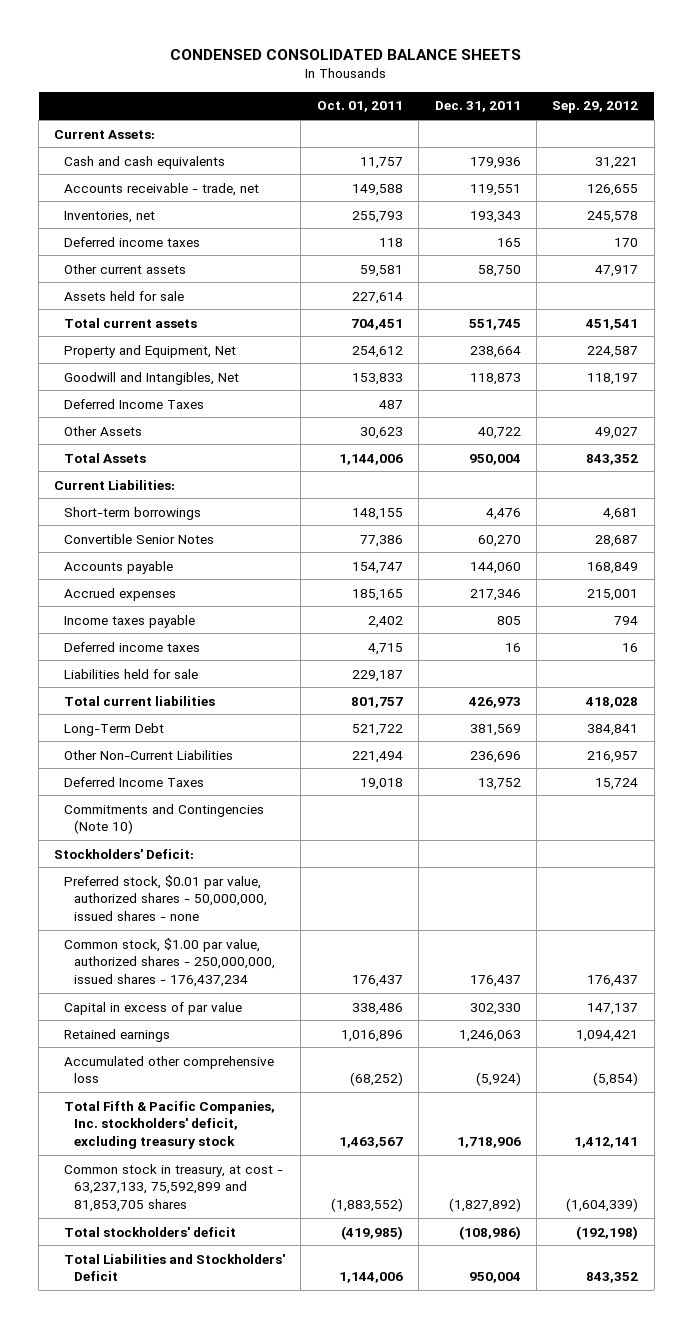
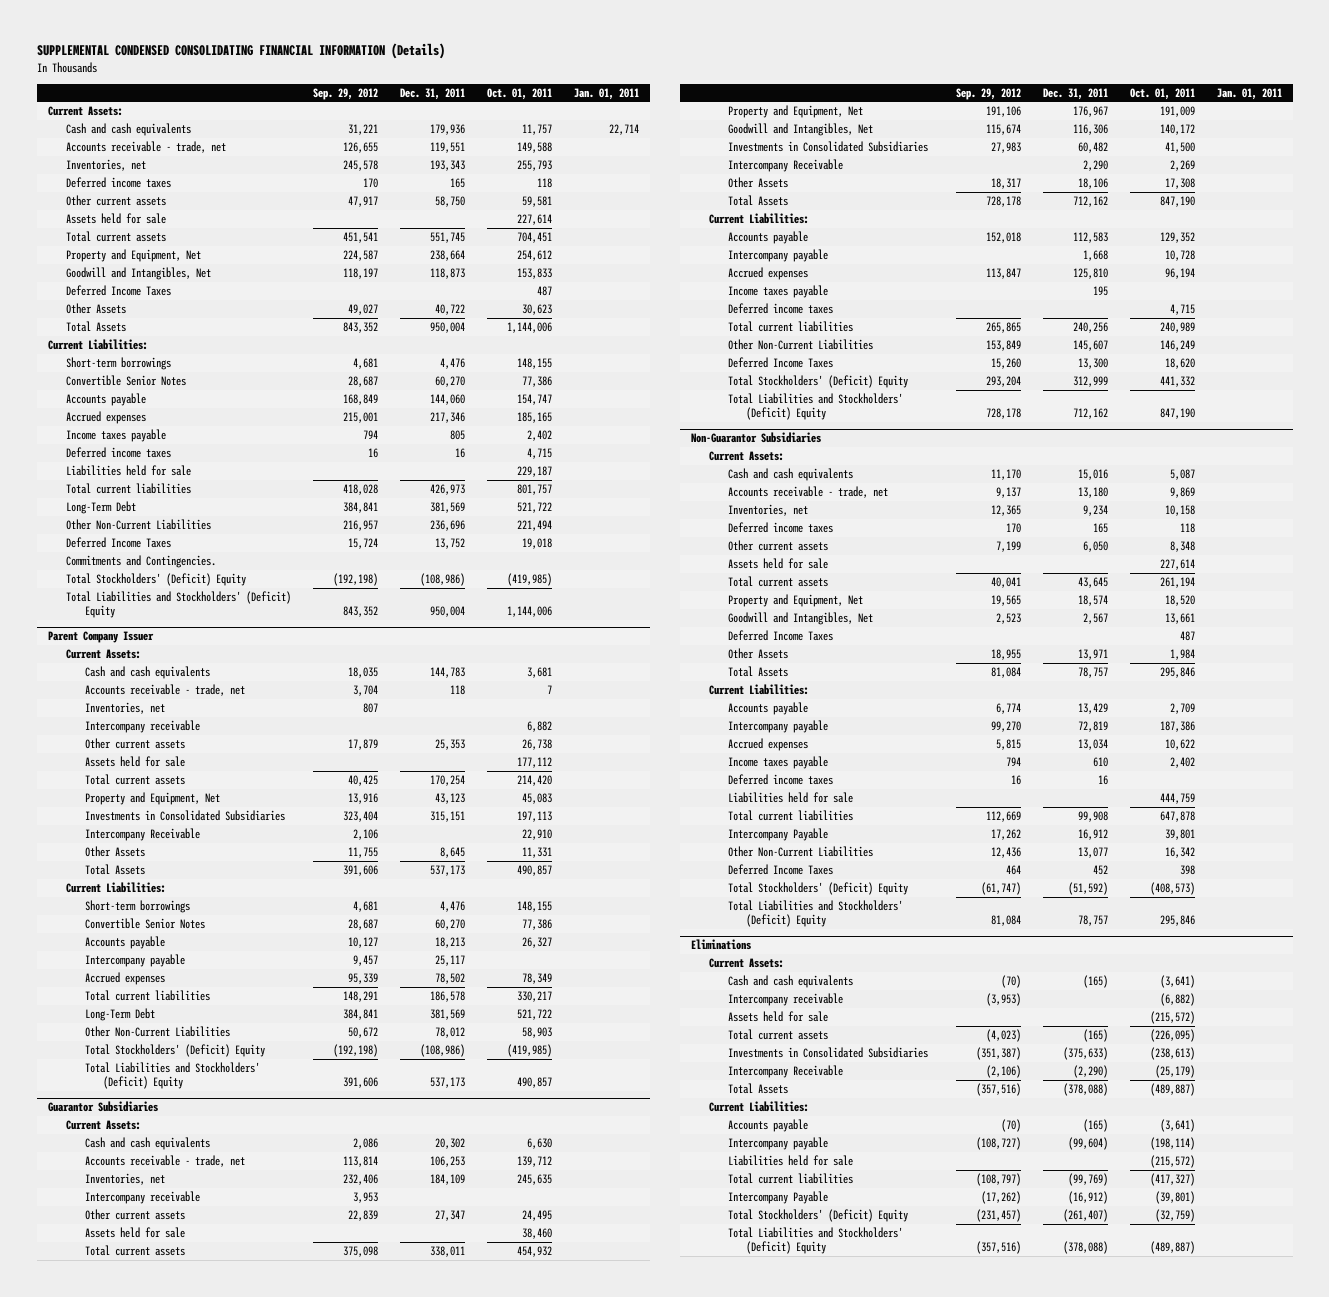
- CONDENSED CONSOLIDATED BALANCE SHEETS
+ SUPPLEMENTAL CONDENSED CONSOLIDATING FINANCIAL INFORMATION (Details)
- | Oct. 01, 2011 | Dec. 31, 2011 | Sep. 29, 2012
+ | Sep. 29, 2012 | Dec. 31, 2011 | Oct. 01, 2011 | Jan. 01, 2011
- Commitments and Contingencies (Note 10)
- Stockholders' Deficit:
- Preferred stock, $0.01 par value, authorized shares - 50,000,000, issued shares - none
- Common stock, $1.00 par value, authorized shares - 250,000,000, issued shares - 176,437,234 | 176,437 | 176,437 | 176,437
- Capital in excess of par value | 338,486 | 302,330 | 147,137
- Retained earnings | 1,016,896 | 1,246,063 | 1,094,421
- Accumulated other comprehensive loss | (68,252) | (5,924) | (5,854)
- Total Fifth & Pacific Companies, Inc. stockholders' deficit, excluding treasury stock | 1,463,567 | 1,718,906 | 1,412,141
- Common stock in treasury, at cost - 63,237,133, 75,592,899 and 81,853,705 shares | (1,883,552) | (1,827,892) | (1,604,339)
- Total stockholders' deficit | (419,985) | (108,986) | (192,198)
- Total Liabilities and Stockholders' Deficit | 1,144,006 | 950,004 | 843,352
+ Commitments and Contingencies.
+ Total Stockholders' (Deficit) Equity | (192,198) | (108,986) | (419,985) |
+ Total Liabilities and Stockholders' (Deficit) Equity | 843,352 | 950,004 | 1,144,006 |
+ Parent Company Issuer
+ Current Assets:
+ Cash and cash equivalents | 18,035 | 144,783 | 3,681 |
+ Accounts receivable - trade, net | 3,704 | 118 | 7 |
+ Inventories, net | 807 | | |
+ Intercompany receivable | | | 6,882 |
+ Other current assets | 17,879 | 25,353 | 26,738 |
+ Assets held for sale | | | 177,112 |
+ Total current assets | 40,425 | 170,254 | 214,420 |
+ Property and Equipment, Net | 13,916 | 43,123 | 45,083 |
+ Investments in Consolidated Subsidiaries | 323,404 | 315,151 | 197,113 |
+ Intercompany Receivable | 2,106 | | 22,910 |
+ Other Assets | 11,755 | 8,645 | 11,331 |
+ Total Assets | 391,606 | 537,173 | 490,857 |
+ Current Liabilities:
+ Short-term borrowings | 4,681 | 4,476 | 148,155 |
+ Convertible Senior Notes | 28,687 | 60,270 | 77,386 |
+ Accounts payable | 10,127 | 18,213 | 26,327 |
+ Intercompany payable | 9,457 | 25,117 | |
+ Accrued expenses | 95,339 | 78,502 | 78,349 |
+ Total current liabilities | 148,291 | 186,578 | 330,217 |
+ Long-Term Debt | 384,841 | 381,569 | 521,722 |
+ Other Non-Current Liabilities | 50,672 | 78,012 | 58,903 |
+ Total Stockholders' (Deficit) Equity | (192,198) | (108,986) | (419,985) |
+ Total Liabilities and Stockholders' (Deficit) Equity | 391,606 | 537,173 | 490,857 |
+ Guarantor Subsidiaries
+ Current Assets:
+ Cash and cash equivalents | 2,086 | 20,302 | 6,630 |
+ Accounts receivable - trade, net | 113,814 | 106,253 | 139,712 |
+ Inventories, net | 232,406 | 184,109 | 245,635 |
+ Intercompany receivable | 3,953 | | |
+ Other current assets | 22,839 | 27,347 | 24,495 |
+ Assets held for sale | | | 38,460 |
+ Total current assets | 375,098 | 338,011 | 454,932 |
+ Property and Equipment, Net | 191,106 | 176,967 | 191,009 |
+ Goodwill and Intangibles, Net | 115,674 | 116,306 | 140,172 |
+ Investments in Consolidated Subsidiaries | 27,983 | 60,482 | 41,500 |
+ Intercompany Receivable | | 2,290 | 2,269 |
+ Other Assets | 18,317 | 18,106 | 17,308 |
+ Total Assets | 728,178 | 712,162 | 847,190 |
+ Current Liabilities:
+ Accounts payable | 152,018 | 112,583 | 129,352 |
+ Intercompany payable | | 1,668 | 10,728 |
+ Accrued expenses | 113,847 | 125,810 | 96,194 |
+ Income taxes payable | | 195 | |
+ Deferred income taxes | | | 4,715 |
+ Total current liabilities | 265,865 | 240,256 | 240,989 |
+ Other Non-Current Liabilities | 153,849 | 145,607 | 146,249 |
+ Deferred Income Taxes | 15,260 | 13,300 | 18,620 |
+ Total Stockholders' (Deficit) Equity | 293,204 | 312,999 | 441,332 |
+ Total Liabilities and Stockholders' (Deficit) Equity | 728,178 | 712,162 | 847,190 |
+ Non-Guarantor Subsidiaries
+ Current Assets:
+ Cash and cash equivalents | 11,170 | 15,016 | 5,087 |
+ Accounts receivable - trade, net | 9,137 | 13,180 | 9,869 |
+ Inventories, net | 12,365 | 9,234 | 10,158 |
+ Deferred income taxes | 170 | 165 | 118 |
+ Other current assets | 7,199 | 6,050 | 8,348 |
+ Assets held for sale | | | 227,614 |
+ Total current assets | 40,041 | 43,645 | 261,194 |
+ Property and Equipment, Net | 19,565 | 18,574 | 18,520 |
+ Goodwill and Intangibles, Net | 2,523 | 2,567 | 13,661 |
+ Deferred Income Taxes | | | 487 |
+ Other Assets | 18,955 | 13,971 | 1,984 |
+ Total Assets | 81,084 | 78,757 | 295,846 |
+ Current Liabilities:
+ Accounts payable | 6,774 | 13,429 | 2,709 |
+ Intercompany payable | 99,270 | 72,819 | 187,386 |
+ Accrued expenses | 5,815 | 13,034 | 10,622 |
+ Income taxes payable | 794 | 610 | 2,402 |
+ Deferred income taxes | 16 | 16 | |
+ Liabilities held for sale | | | 444,759 |
+ Total current liabilities | 112,669 | 99,908 | 647,878 |
+ Intercompany Payable | 17,262 | 16,912 | 39,801 |
+ Other Non-Current Liabilities | 12,436 | 13,077 | 16,342 |
+ Deferred Income Taxes | 464 | 452 | 398 |
+ Total Stockholders' (Deficit) Equity | (61,747) | (51,592) | (408,573) |
+ Total Liabilities and Stockholders' (Deficit) Equity | 81,084 | 78,757 | 295,846 |
+ Eliminations
+ Current Assets:
+ Cash and cash equivalents | (70) | (165) | (3,641) |
+ Intercompany receivable | (3,953) | | (6,882) |
+ Assets held for sale | | | (215,572) |
+ Total current assets | (4,023) | (165) | (226,095) |
+ Investments in Consolidated Subsidiaries | (351,387) | (375,633) | (238,613) |
+ Intercompany Receivable | (2,106) | (2,290) | (25,179) |
+ Total Assets | (357,516) | (378,088) | (489,887) |
+ Current Liabilities:
+ Accounts payable | (70) | (165) | (3,641) |
+ Intercompany payable | (108,727) | (99,604) | (198,114) |
+ Liabilities held for sale | | | (215,572) |
+ Total current liabilities | (108,797) | (99,769) | (417,327) |
+ Intercompany Payable | (17,262) | (16,912) | (39,801) |
+ Total Stockholders' (Deficit) Equity | (231,457) | (261,407) | (32,759) |
+ Total Liabilities and Stockholders' (Deficit) Equity | (357,516) | (378,088) | (489,887) |

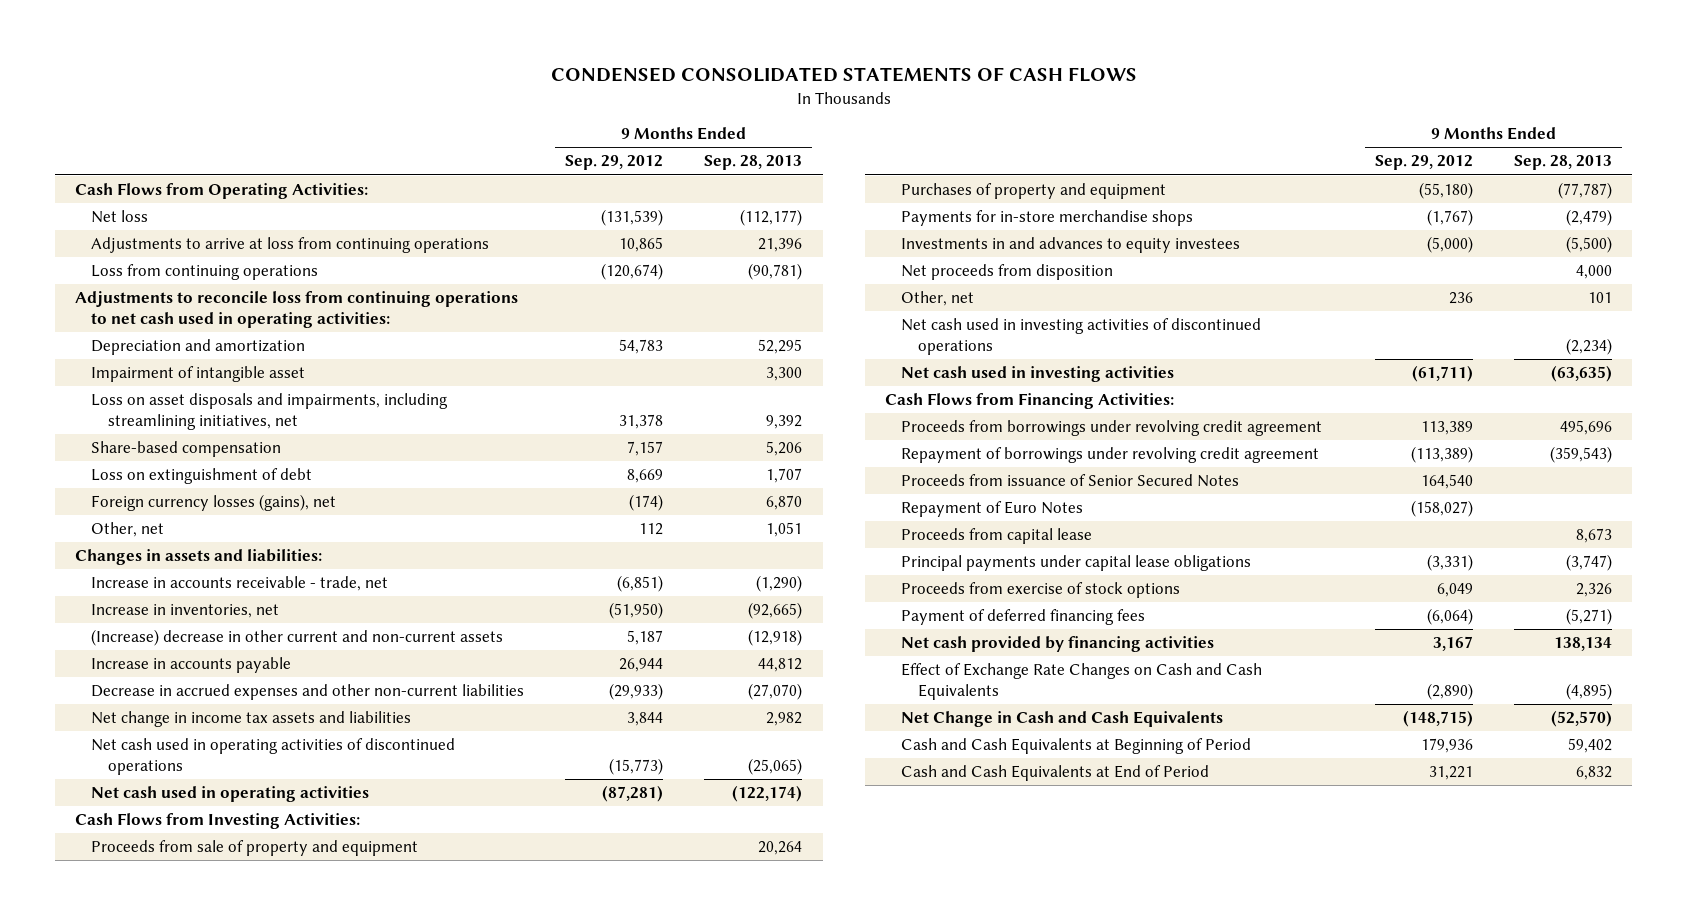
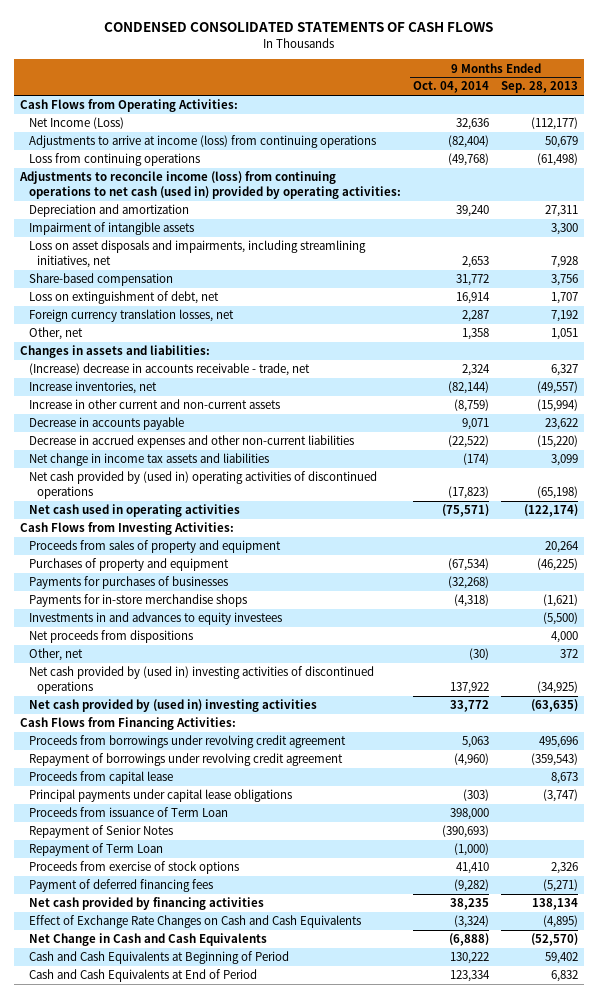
- | 9 Months Ended Sep. 29, 2012 | 9 Months Ended Sep. 28, 2013
+ | 9 Months Ended Oct. 04, 2014 | 9 Months Ended Sep. 28, 2013
- Net loss | (131,539) | (112,177)
- Adjustments to arrive at loss from continuing operations | 10,865 | 21,396
- Loss from continuing operations | (120,674) | (90,781)
- Adjustments to reconcile loss from continuing operations to net cash used in operating activities:
- Depreciation and amortization | 54,783 | 52,295
- Impairment of intangible asset | | 3,300
- Loss on asset disposals and impairments, including streamlining initiatives, net | 31,378 | 9,392
- Share-based compensation | 7,157 | 5,206
- Loss on extinguishment of debt | 8,669 | 1,707
- Foreign currency losses (gains), net | (174) | 6,870
+ Net Income (Loss) | 32,636 | (112,177)
+ Adjustments to arrive at income (loss) from continuing operations | (82,404) | 50,679
+ Loss from continuing operations | (49,768) | (61,498)
+ Adjustments to reconcile income (loss) from continuing operations to net cash (used in) provided by operating activities:
+ Depreciation and amortization | 39,240 | 27,311
+ Impairment of intangible assets | | 3,300
+ Loss on asset disposals and impairments, including streamlining initiatives, net | 2,653 | 7,928
+ Share-based compensation | 31,772 | 3,756
+ Loss on extinguishment of debt, net | 16,914 | 1,707
+ Foreign currency translation losses, net | 2,287 | 7,192
- Increase in accounts receivable - trade, net | (6,851) | (1,290)
- Increase in inventories, net | (51,950) | (92,665)
- (Increase) decrease in other current and non-current assets | 5,187 | (12,918)
- Increase in accounts payable | 26,944 | 44,812
- Decrease in accrued expenses and other non-current liabilities | (29,933) | (27,070)
- Net change in income tax assets and liabilities | 3,844 | 2,982
- Net cash used in operating activities of discontinued operations | (15,773) | (25,065)
+ (Increase) decrease in accounts receivable - trade, net | 2,324 | 6,327
+ Increase inventories, net | (82,144) | (49,557)
+ Increase in other current and non-current assets | (8,759) | (15,994)
+ Decrease in accounts payable | 9,071 | 23,622
+ Decrease in accrued expenses and other non-current liabilities | (22,522) | (15,220)
+ Net change in income tax assets and liabilities | (174) | 3,099
+ Net cash provided by (used in) operating activities of discontinued operations | (17,823) | (65,198)
- Proceeds from sale of property and equipment | | 20,264
- Purchases of property and equipment | (55,180) | (77,787)
- Payments for in-store merchandise shops | (1,767) | (2,479)
+ Proceeds from sales of property and equipment | | 20,264
+ Purchases of property and equipment | (67,534) | (46,225)
+ Payments for purchases of businesses | (32,268) |
+ Payments for in-store merchandise shops | (4,318) | (1,621)
- Net proceeds from disposition | | 4,000
- Other, net | 236 | 101
- Net cash used in investing activities of discontinued operations | | (2,234)
- Net cash used in investing activities | (61,711) | (63,635)
+ Net proceeds from dispositions | | 4,000
+ Other, net | (30) | 372
+ Net cash provided by (used in) investing activities of discontinued operations | 137,922 | (34,925)
+ Net cash provided by (used in) investing activities | 33,772 | (63,635)
- Proceeds from issuance of Senior Secured Notes | 164,540 |
- Repayment of Euro Notes | (158,027) |
+ Proceeds from issuance of Term Loan | 398,000 |
+ Repayment of Senior Notes | (390,693) |
+ Repayment of Term Loan | (1,000) |

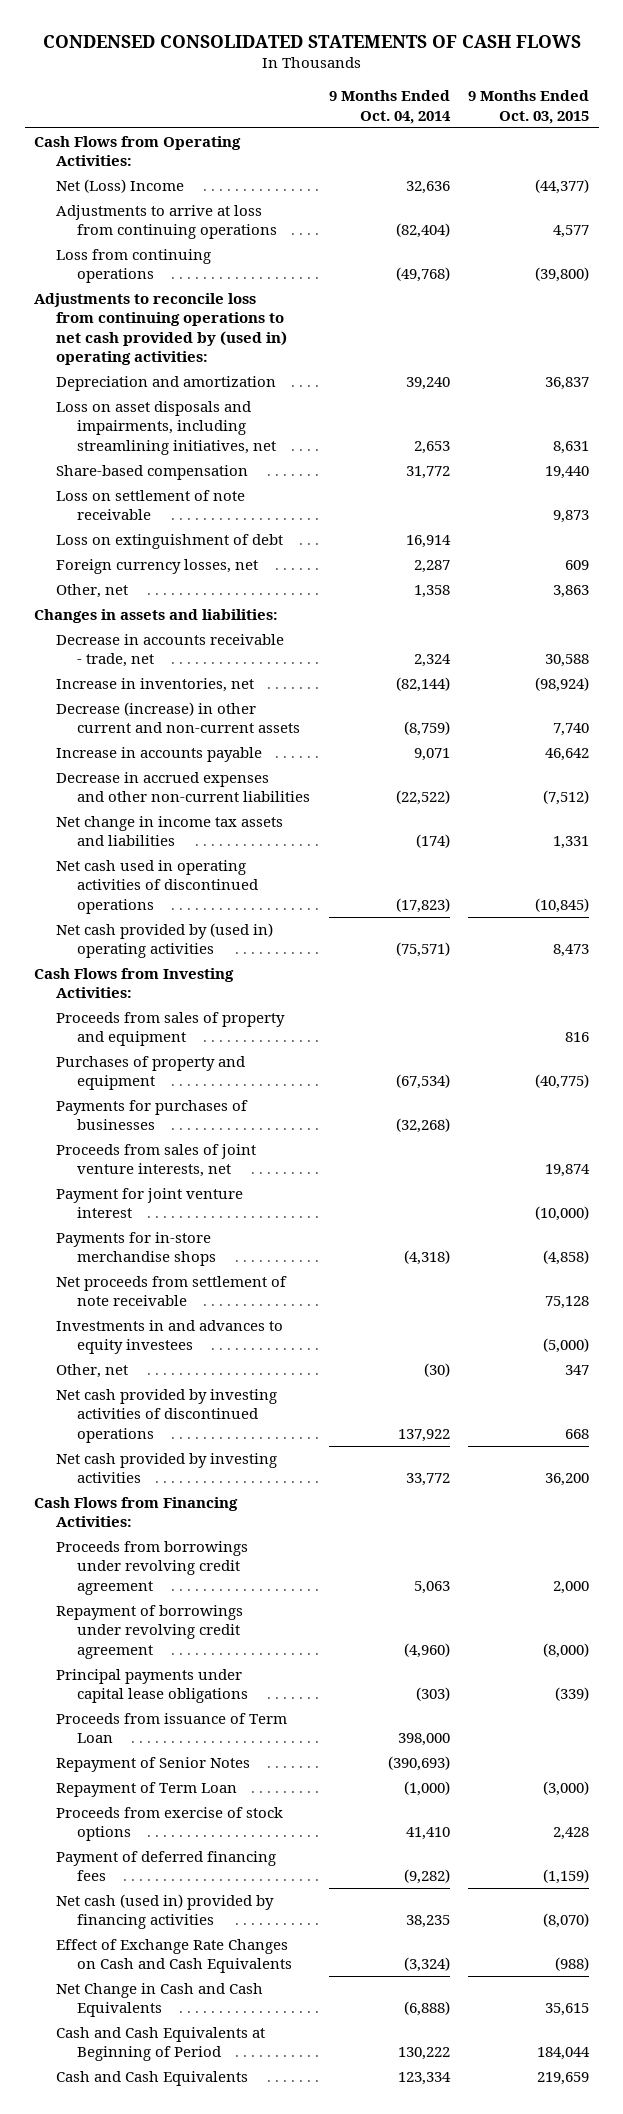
- | 9 Months Ended Oct. 04, 2014 | 9 Months Ended Sep. 28, 2013
+ | 9 Months Ended Oct. 04, 2014 | 9 Months Ended Oct. 03, 2015
- Net Income (Loss) | 32,636 | (112,177)
- Adjustments to arrive at income (loss) from continuing operations | (82,404) | 50,679
+ Net (Loss) Income | 32,636 | (44,377)
+ Adjustments to arrive at loss from continuing operations | (82,404) | 4,577
- Adjustments to reconcile income (loss) from continuing operations to net cash (used in) provided by operating activities:
+ Adjustments to reconcile loss from continuing operations to net cash provided by (used in) operating activities:
- Impairment of intangible assets | | 3,300
- Loss on extinguishment of debt, net | 16,914 | 1,707
- Foreign currency translation losses, net | 2,287 | 7,192
+ Loss on settlement of note receivable | | 9,873
+ Loss on extinguishment of debt | 16,914 |
+ Foreign currency losses, net | 2,287 | 609
- (Increase) decrease in accounts receivable - trade, net | 2,324 | 6,327
- Increase inventories, net | (82,144) | (49,557)
- Increase in other current and non-current assets | (8,759) | (15,994)
- Decrease in accounts payable | 9,071 | 23,622
+ Decrease in accounts receivable - trade, net | 2,324 | 30,588
+ Increase in inventories, net | (82,144) | (98,924)
+ Decrease (increase) in other current and non-current assets | (8,759) | 7,740
+ Increase in accounts payable | 9,071 | 46,642
- Net cash provided by (used in) operating activities of discontinued operations | (17,823) | (65,198)
- Net cash used in operating activities | (75,571) | (122,174)
+ Net cash used in operating activities of discontinued operations | (17,823) | (10,845)
+ Net cash provided by (used in) operating activities | (75,571) | 8,473
+ Proceeds from sales of joint venture interests, net | | 19,874
+ Payment for joint venture interest | | (10,000)
+ Net proceeds from settlement of note receivable | | 75,128
- Net proceeds from dispositions | | 4,000
- Net cash provided by (used in) investing activities of discontinued operations | 137,922 | (34,925)
- Net cash provided by (used in) investing activities | 33,772 | (63,635)
+ Net cash provided by investing activities of discontinued operations | 137,922 | 668
+ Net cash provided by investing activities | 33,772 | 36,200
- Proceeds from capital lease | | 8,673
- Net cash provided by financing activities | 38,235 | 138,134
+ Net cash (used in) provided by financing activities | 38,235 | (8,070)
- Cash and Cash Equivalents at End of Period | 123,334 | 6,832
+ Cash and Cash Equivalents | 123,334 | 219,659

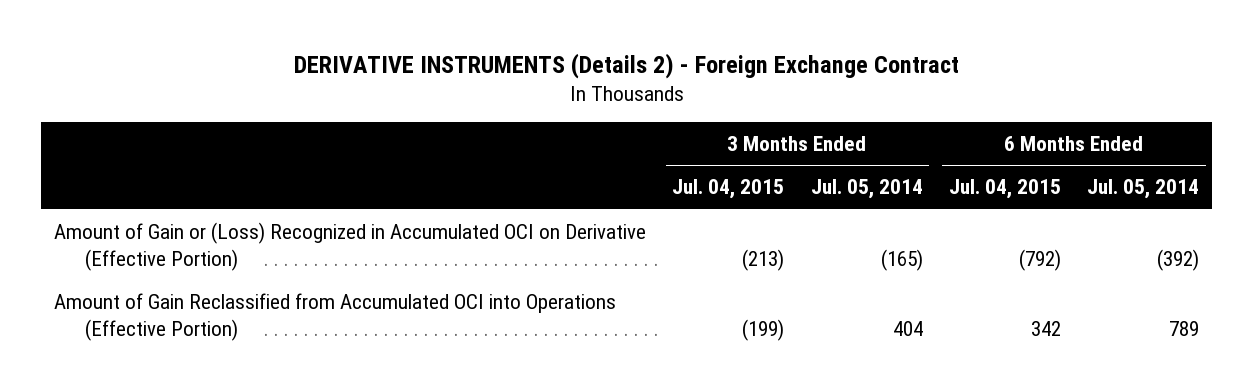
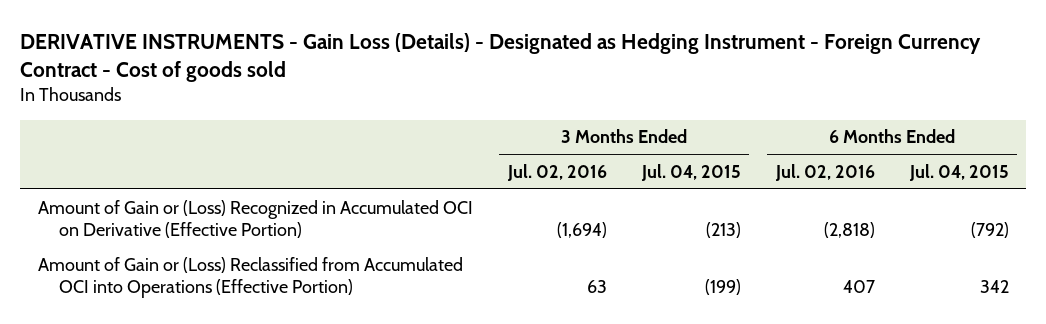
- DERIVATIVE INSTRUMENTS (Details 2) - Foreign Exchange Contract
+ DERIVATIVE INSTRUMENTS - Gain Loss (Details) - Designated as Hedging Instrument - Foreign Currency Contract - Cost of goods sold
- | 3 Months Ended Jul. 04, 2015 | 3 Months Ended Jul. 05, 2014 | 6 Months Ended Jul. 04, 2015 | 6 Months Ended Jul. 05, 2014
+ | 3 Months Ended Jul. 02, 2016 | 3 Months Ended Jul. 04, 2015 | 6 Months Ended Jul. 02, 2016 | 6 Months Ended Jul. 04, 2015
- Amount of Gain Reclassified from Accumulated OCI into Operations (Effective Portion) | (199) | 404 | 342 | 789
+ Amount of Gain or (Loss) Reclassified from Accumulated OCI into Operations (Effective Portion) | 63 | (199) | 407 | 342

